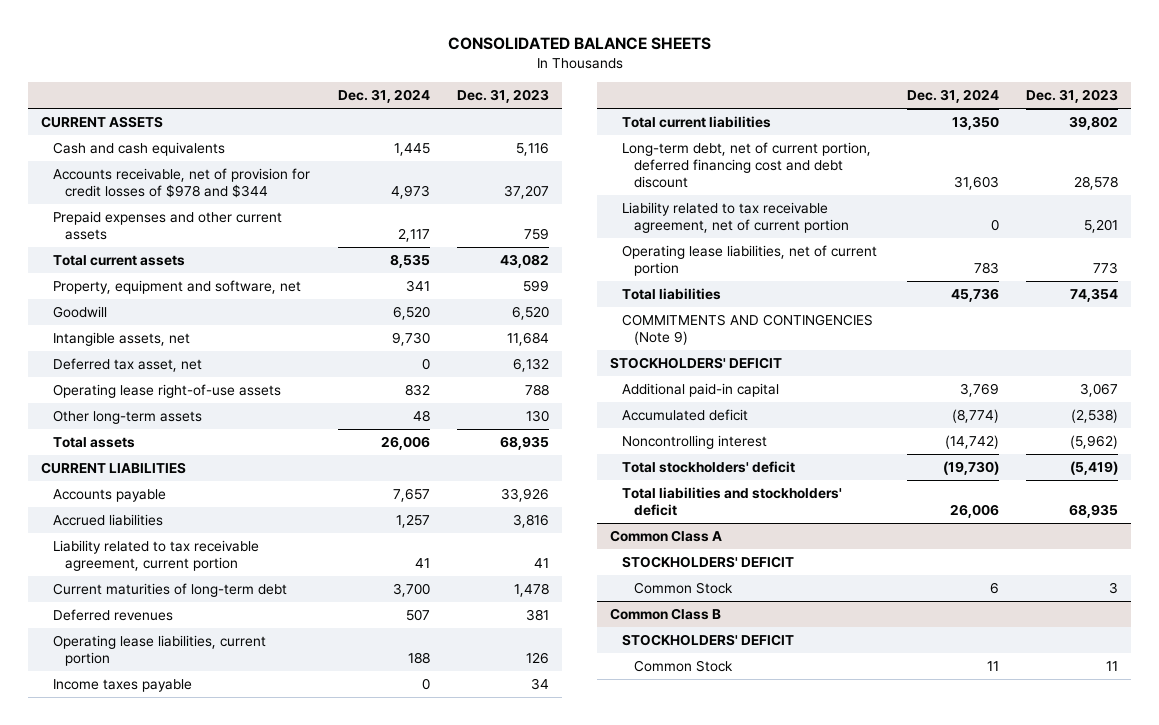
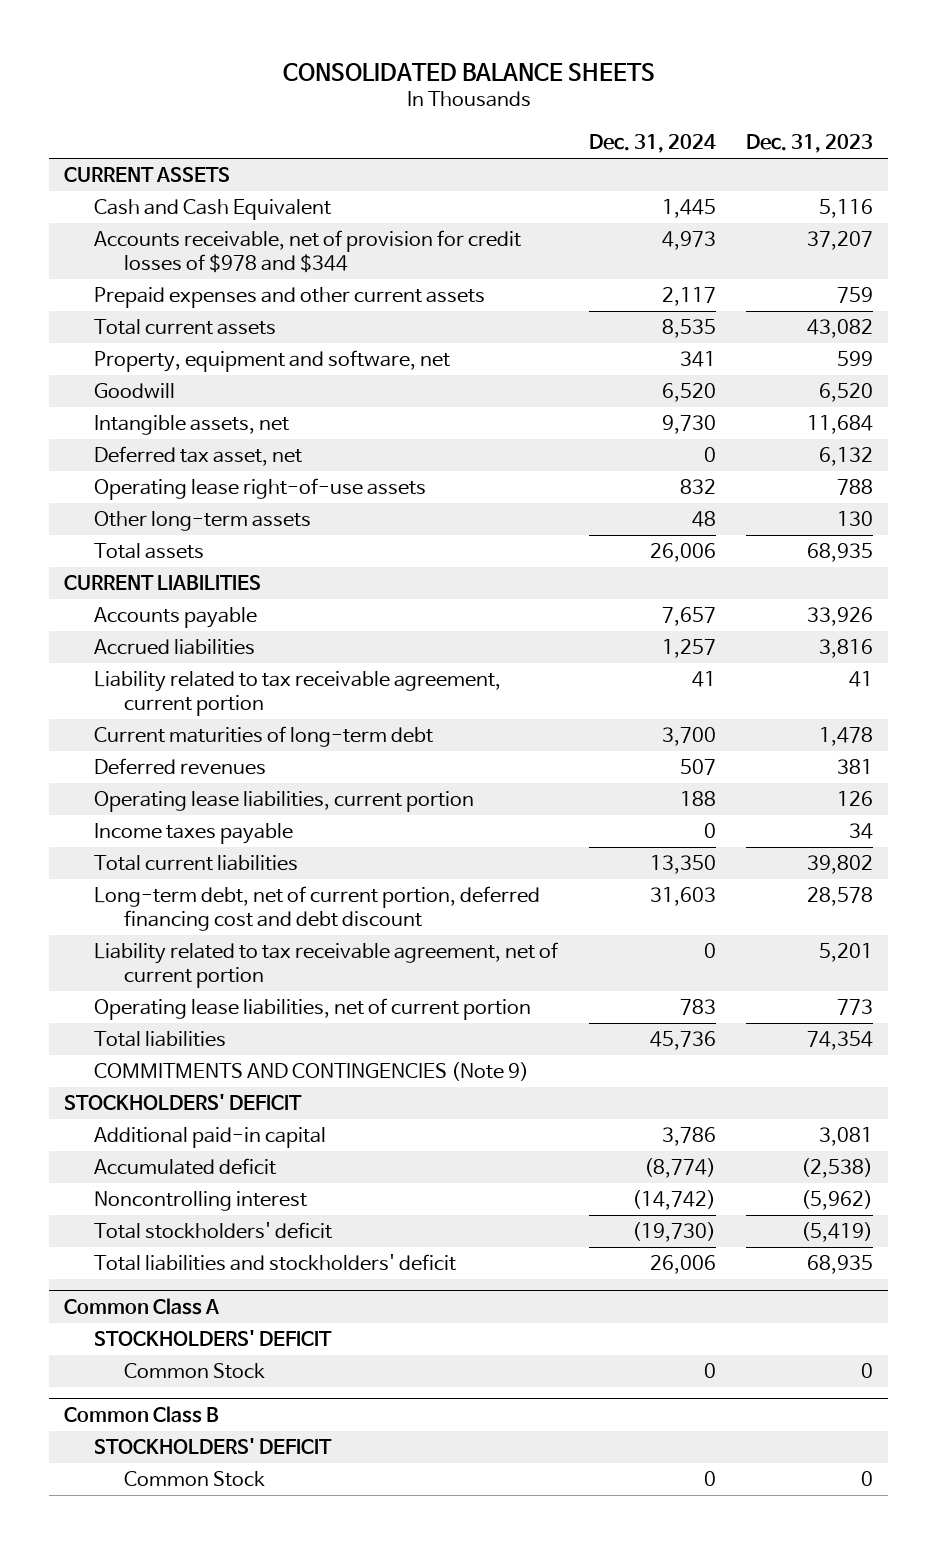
- Cash and cash equivalents | 1,445 | 5,116
+ Cash and Cash Equivalent | 1,445 | 5,116
- Additional paid-in capital | 3,769 | 3,067
+ Additional paid-in capital | 3,786 | 3,081
@ Common Class A
- Common Stock | 6 | 3
+ Common Stock | 0 | 0
@ Common Class B
- Common Stock | 11 | 11
+ Common Stock | 0 | 0

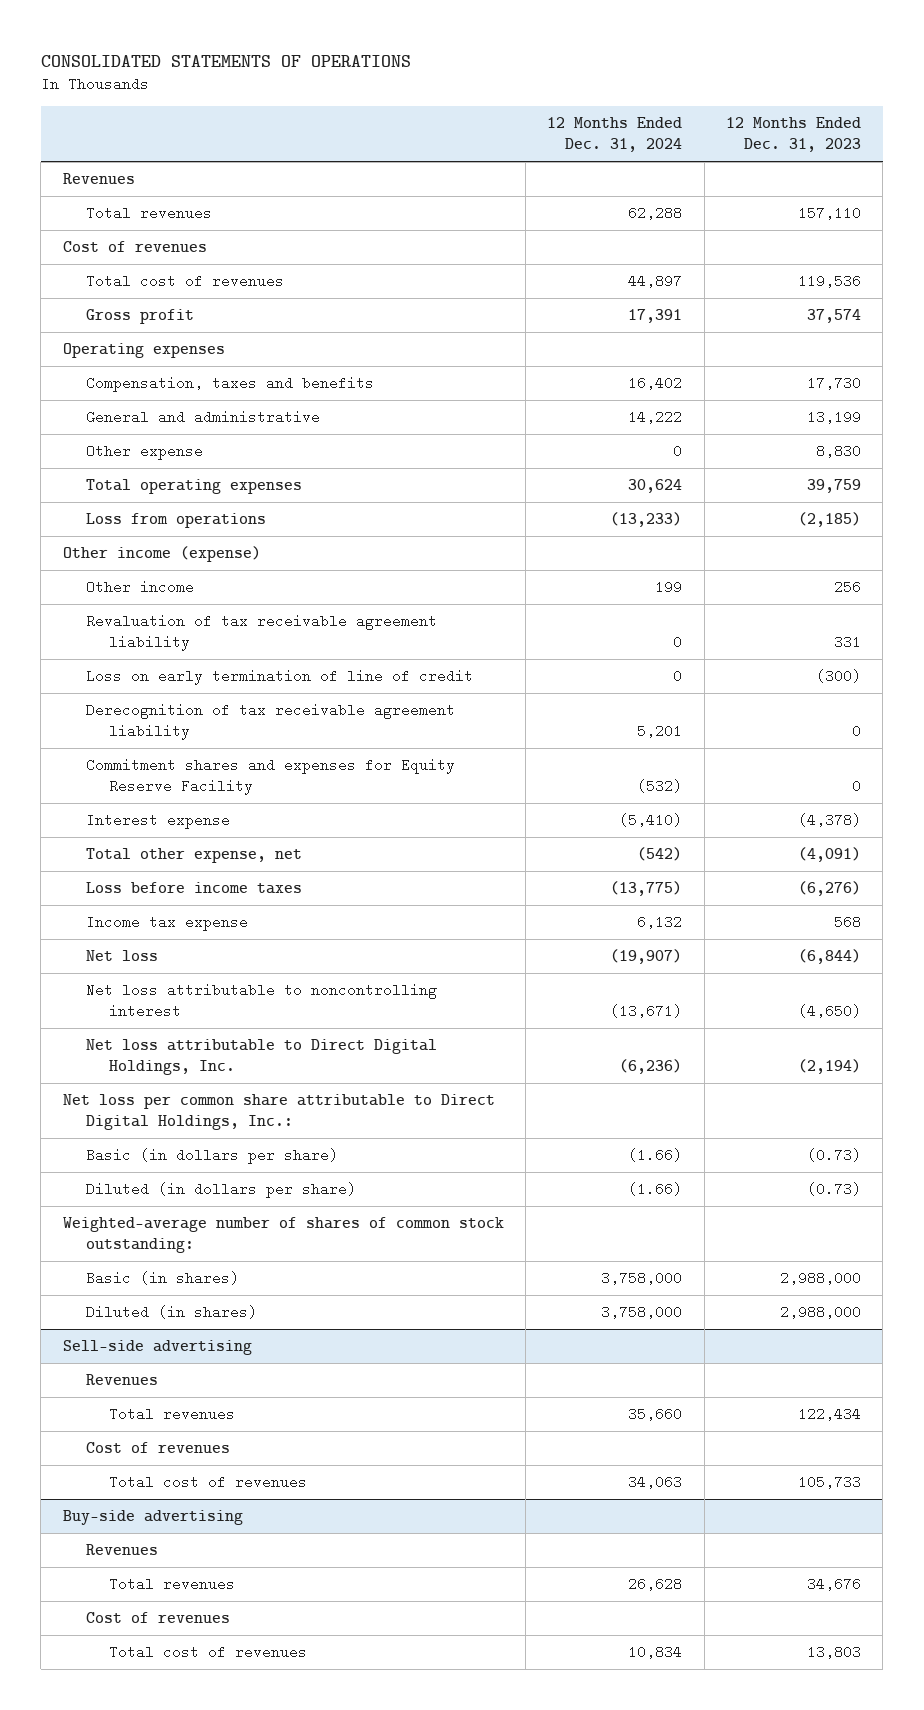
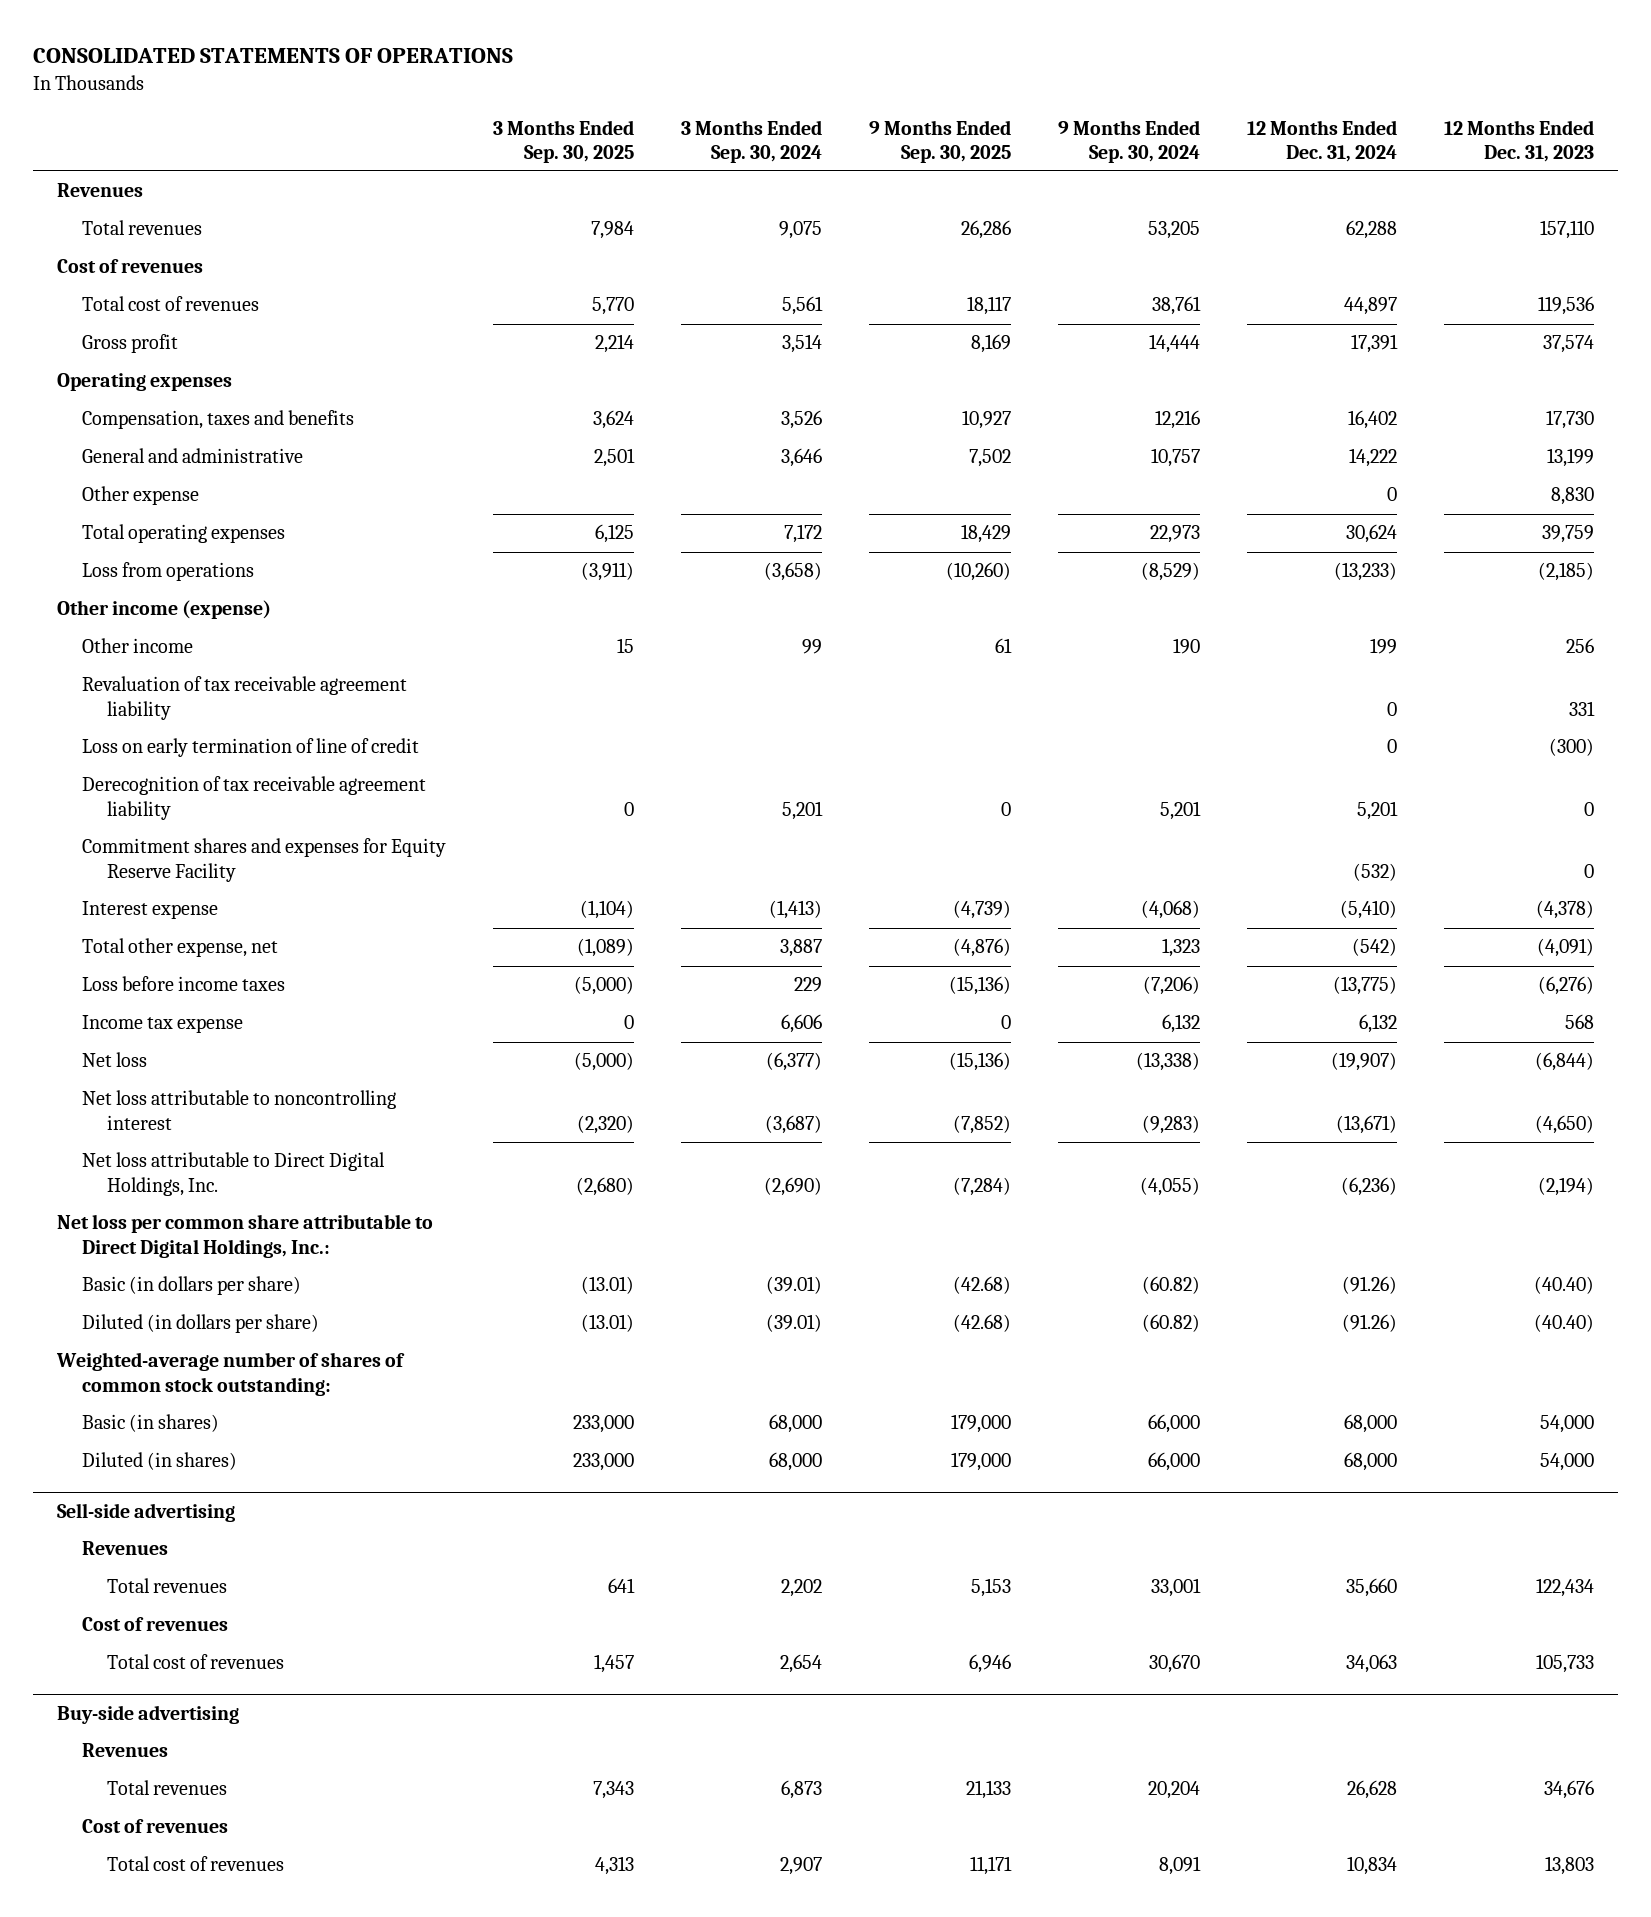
- | 12 Months Ended Dec. 31, 2024 | 12 Months Ended Dec. 31, 2023
+ | 3 Months Ended Sep. 30, 2025 | 3 Months Ended Sep. 30, 2024 | 9 Months Ended Sep. 30, 2025 | 9 Months Ended Sep. 30, 2024 | 12 Months Ended Dec. 31, 2024 | 12 Months Ended Dec. 31, 2023
- Basic (in dollars per share) | (1.66) | (0.73)
- Diluted (in dollars per share) | (1.66) | (0.73)
+ Basic (in dollars per share) | (13.01) | (39.01) | (42.68) | (60.82) | (91.26) | (40.40)
+ Diluted (in dollars per share) | (13.01) | (39.01) | (42.68) | (60.82) | (91.26) | (40.40)
- Basic (in shares) | 3,758,000 | 2,988,000
- Diluted (in shares) | 3,758,000 | 2,988,000
+ Basic (in shares) | 233,000 | 68,000 | 179,000 | 66,000 | 68,000 | 54,000
+ Diluted (in shares) | 233,000 | 68,000 | 179,000 | 66,000 | 68,000 | 54,000

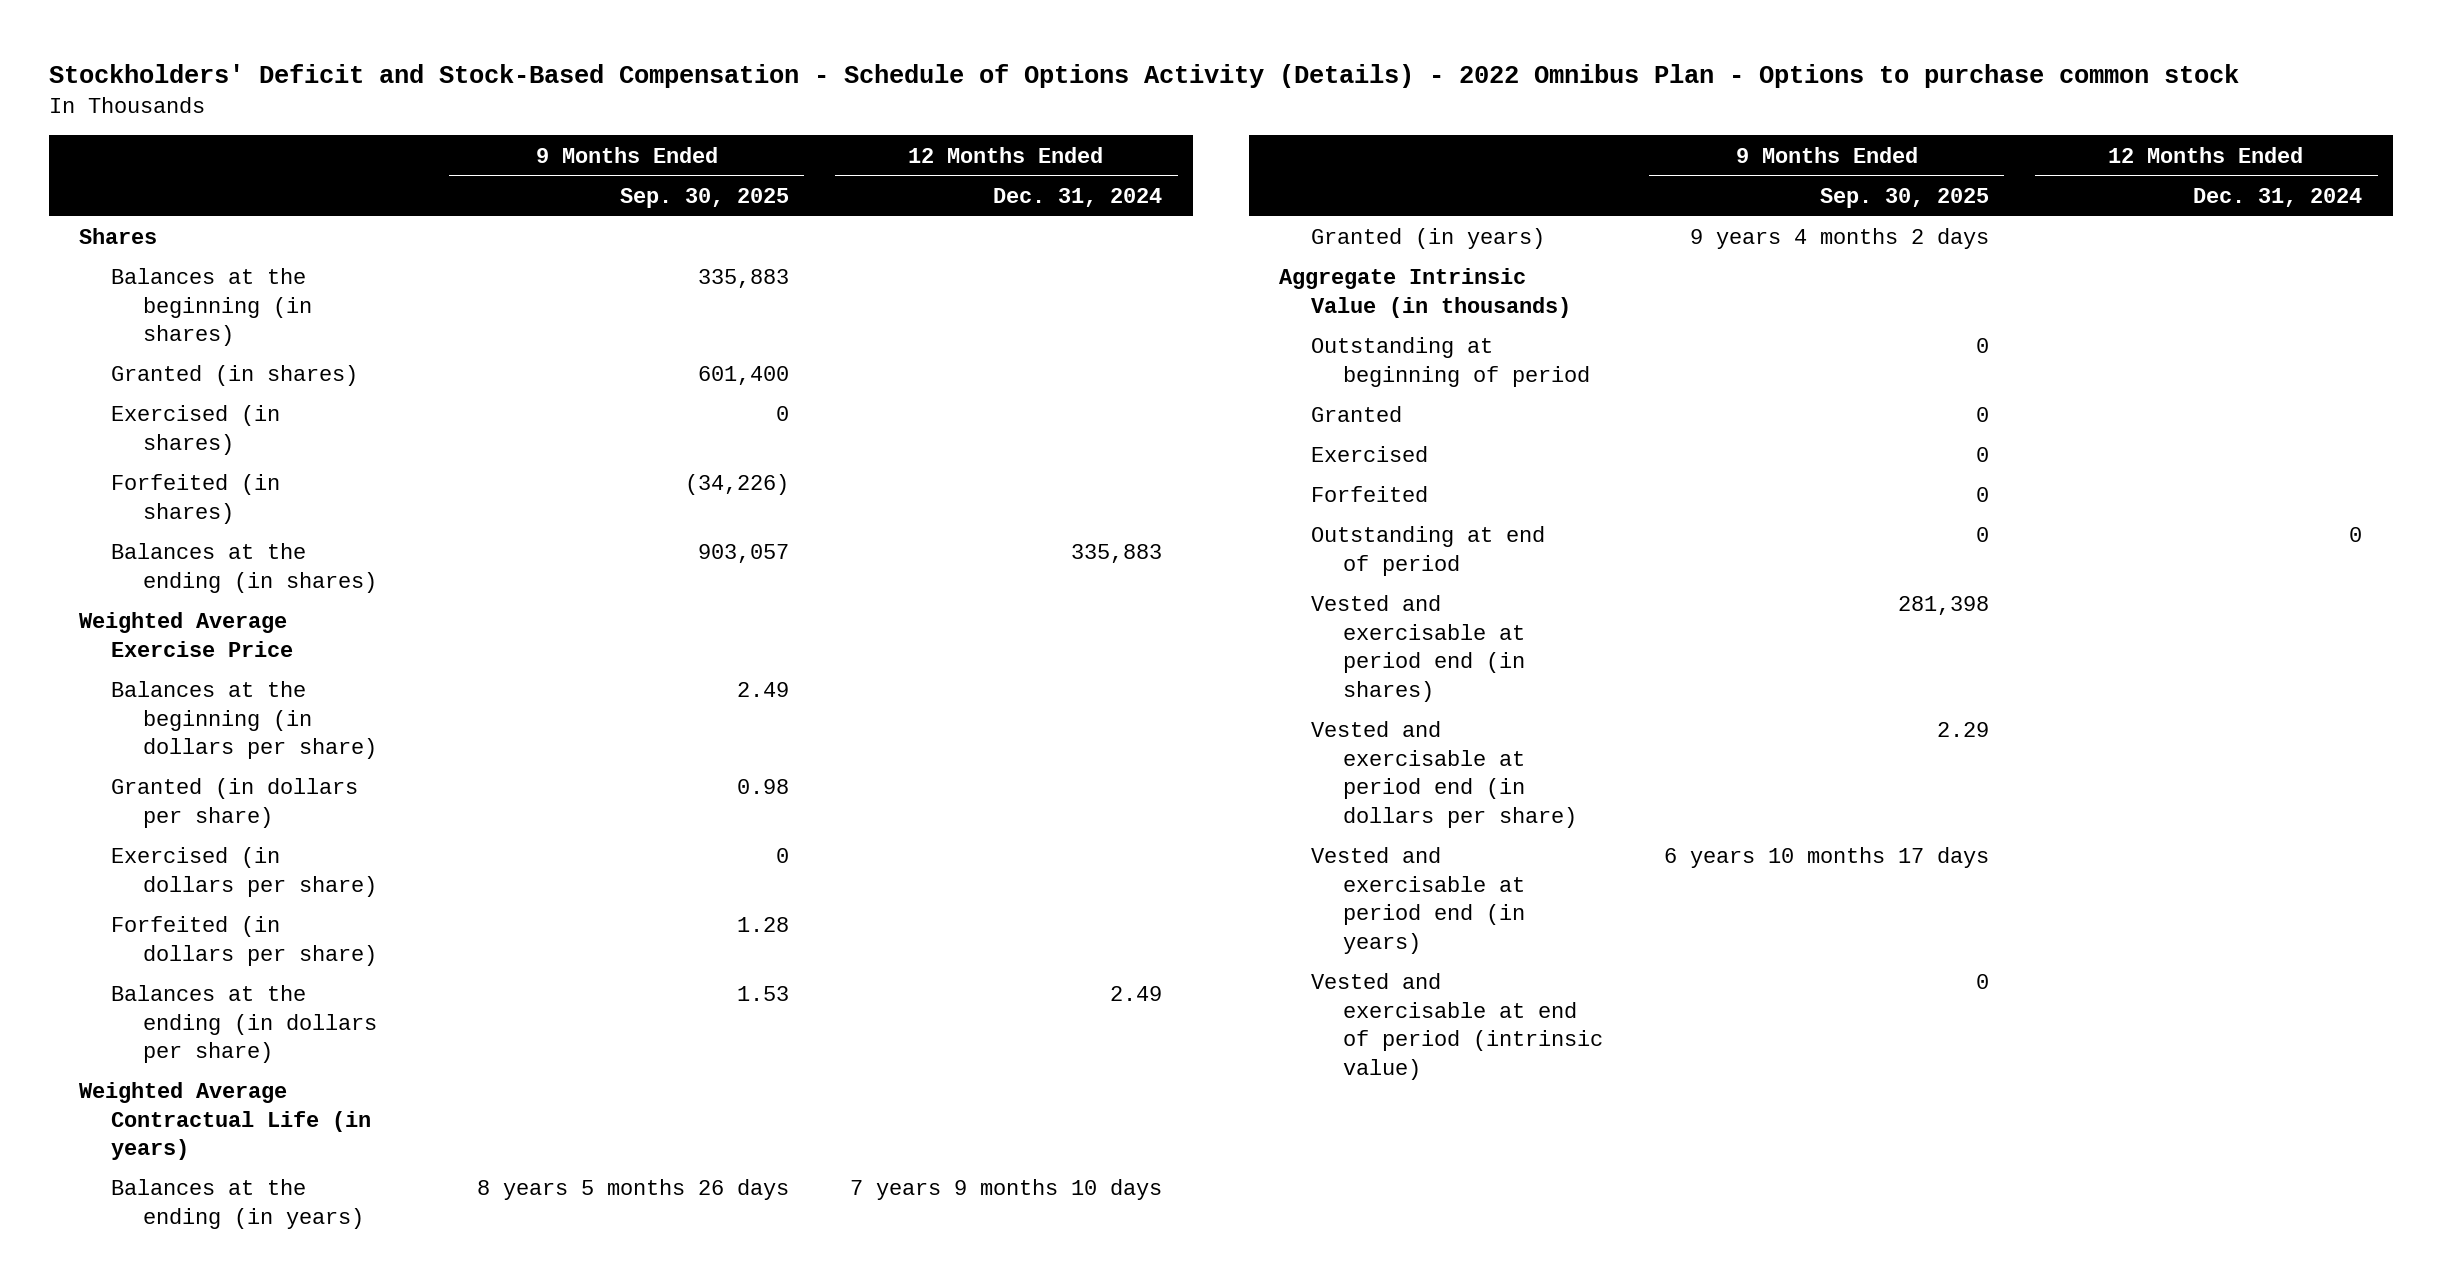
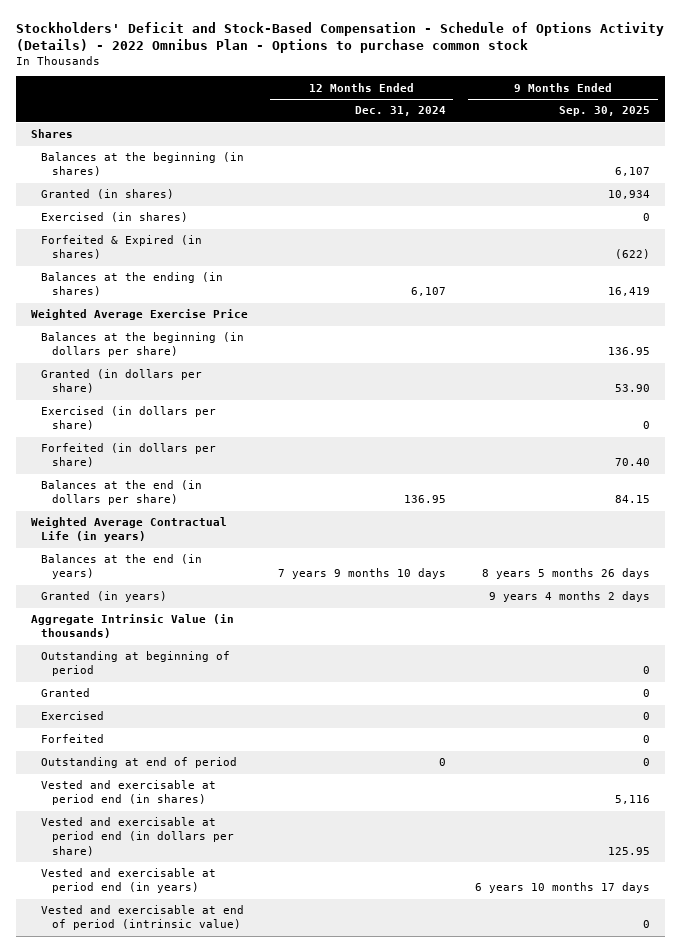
- | 9 Months Ended Sep. 30, 2025 | 12 Months Ended Dec. 31, 2024
+ | 12 Months Ended Dec. 31, 2024 | 9 Months Ended Sep. 30, 2025
- Balances at the beginning (in shares) | 335,883 |
- Granted (in shares) | 601,400 |
+ Balances at the beginning (in shares) | | 6,107
+ Granted (in shares) | | 10,934
- Forfeited (in shares) | (34,226) |
- Balances at the ending (in shares) | 903,057 | 335,883
+ Forfeited & Expired (in shares) | | (622)
+ Balances at the ending (in shares) | 6,107 | 16,419
- Balances at the beginning (in dollars per share) | 2.49 |
- Granted (in dollars per share) | 0.98 |
+ Balances at the beginning (in dollars per share) | | 136.95
+ Granted (in dollars per share) | | 53.90
- Forfeited (in dollars per share) | 1.28 |
- Balances at the ending (in dollars per share) | 1.53 | 2.49
+ Forfeited (in dollars per share) | | 70.40
+ Balances at the end (in dollars per share) | 136.95 | 84.15
- Balances at the ending (in years) | 8 years 5 months 26 days | 7 years 9 months 10 days
+ Balances at the end (in years) | 7 years 9 months 10 days | 8 years 5 months 26 days
- Vested and exercisable at period end (in shares) | 281,398 |
- Vested and exercisable at period end (in dollars per share) | 2.29 |
+ Vested and exercisable at period end (in shares) | | 5,116
+ Vested and exercisable at period end (in dollars per share) | | 125.95

